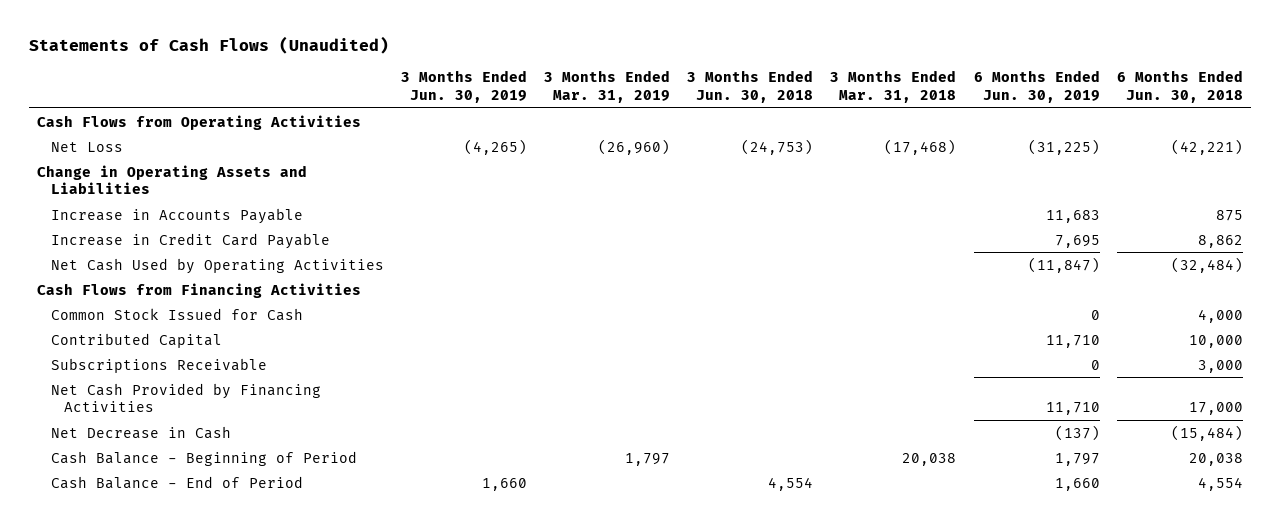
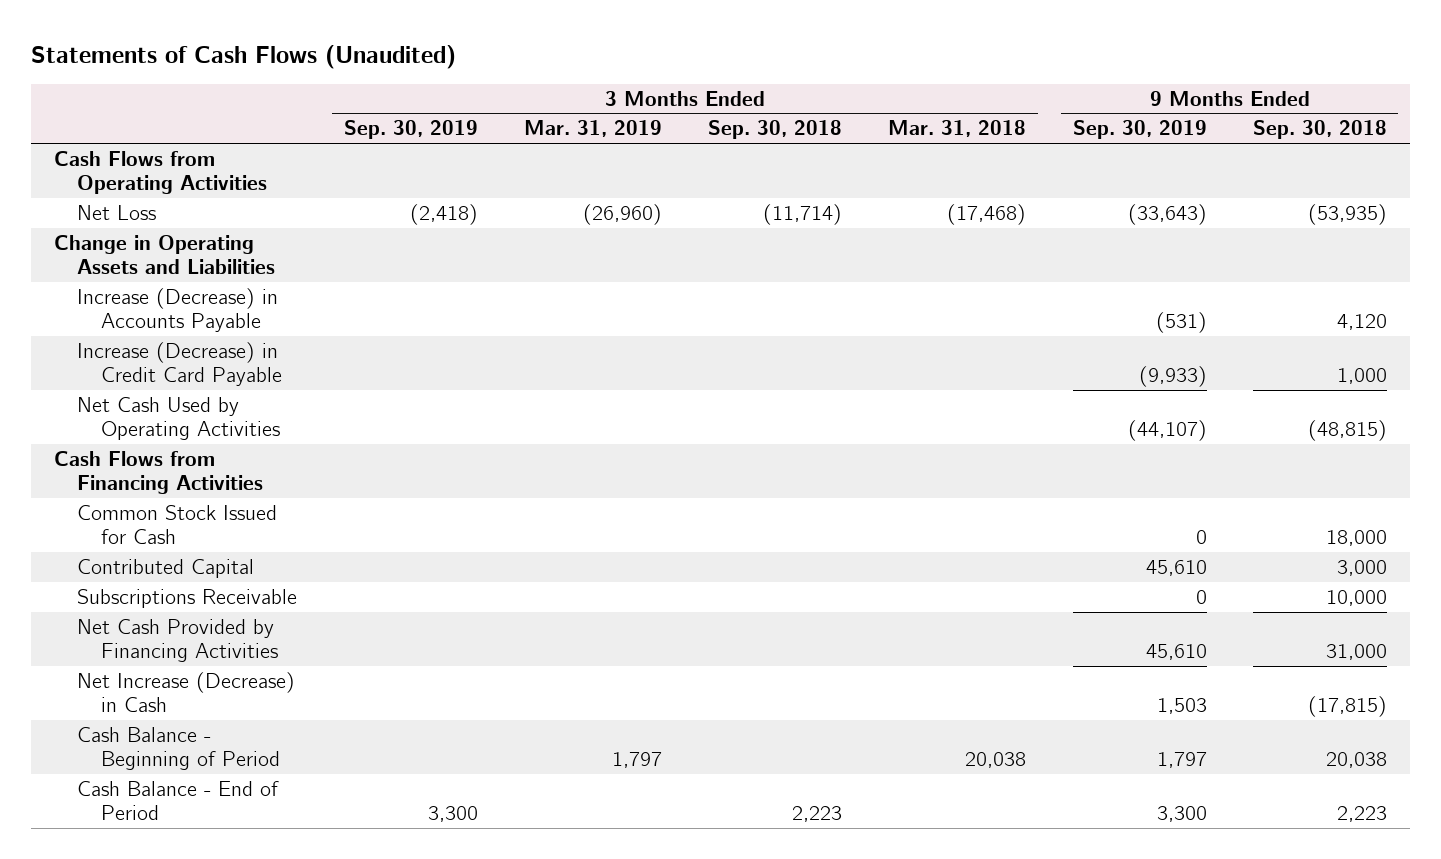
- | 3 Months Ended Jun. 30, 2019 | 3 Months Ended Mar. 31, 2019 | 3 Months Ended Jun. 30, 2018 | 3 Months Ended Mar. 31, 2018 | 6 Months Ended Jun. 30, 2019 | 6 Months Ended Jun. 30, 2018
+ | 3 Months Ended Sep. 30, 2019 | 3 Months Ended Mar. 31, 2019 | 3 Months Ended Sep. 30, 2018 | 3 Months Ended Mar. 31, 2018 | 9 Months Ended Sep. 30, 2019 | 9 Months Ended Sep. 30, 2018
- Increase in Accounts Payable | | | | | 11,683 | 875
- Increase in Credit Card Payable | | | | | 7,695 | 8,862
+ Increase (Decrease) in Accounts Payable | | | | | (531) | 4,120
+ Increase (Decrease) in Credit Card Payable | | | | | (9,933) | 1,000
- Net Decrease in Cash | | | | | (137) | (15,484)
+ Net Increase (Decrease) in Cash | | | | | 1,503 | (17,815)

